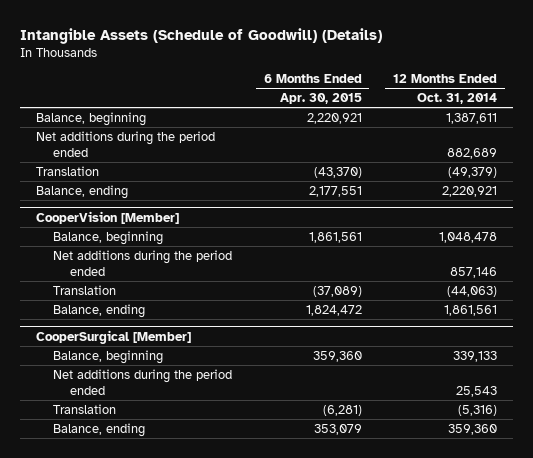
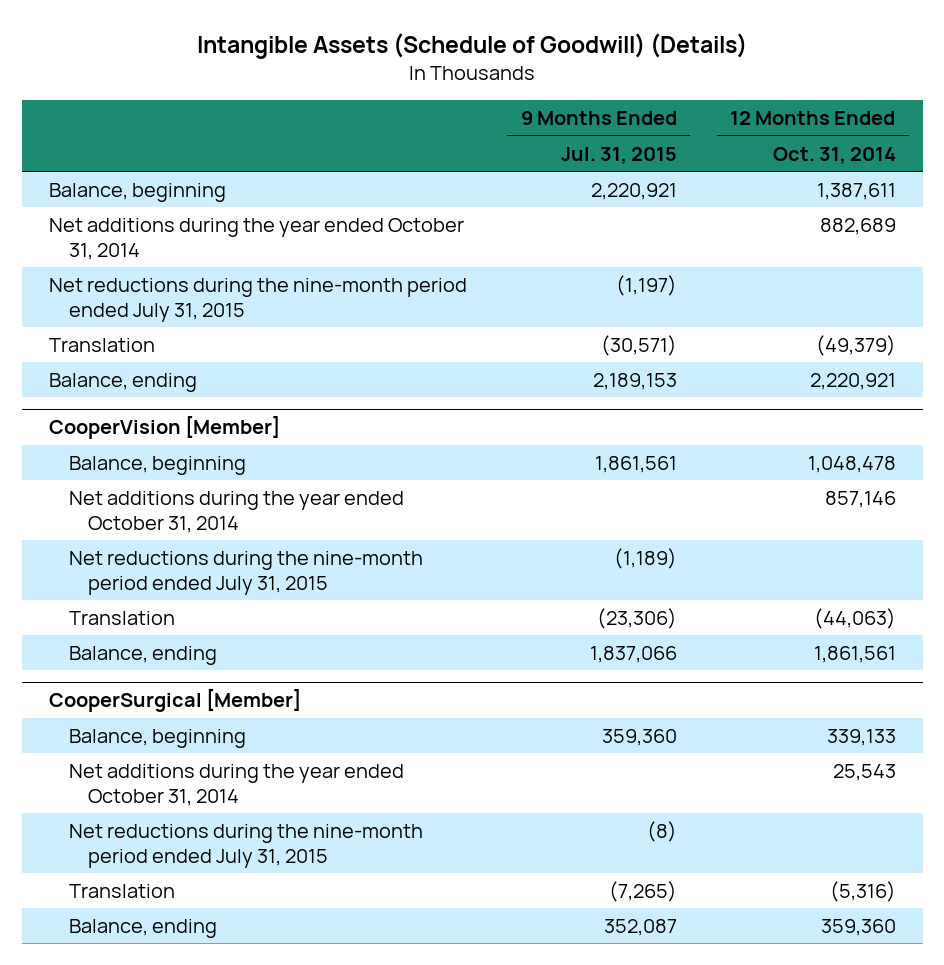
- | 6 Months Ended Apr. 30, 2015 | 12 Months Ended Oct. 31, 2014
+ | 9 Months Ended Jul. 31, 2015 | 12 Months Ended Oct. 31, 2014
- Net additions during the period ended | | 882,689
+ Net additions during the year ended October 31, 2014 | | 882,689
+ Net reductions during the nine-month period ended July 31, 2015 | (1,197) |
@ CooperVision [Member]
- Net additions during the period ended | | 857,146
+ Net additions during the year ended October 31, 2014 | | 857,146
+ Net reductions during the nine-month period ended July 31, 2015 | (1,189) |
@ CooperSurgical [Member]
- Net additions during the period ended | | 25,543
+ Net additions during the year ended October 31, 2014 | | 25,543
+ Net reductions during the nine-month period ended July 31, 2015 | (8) |

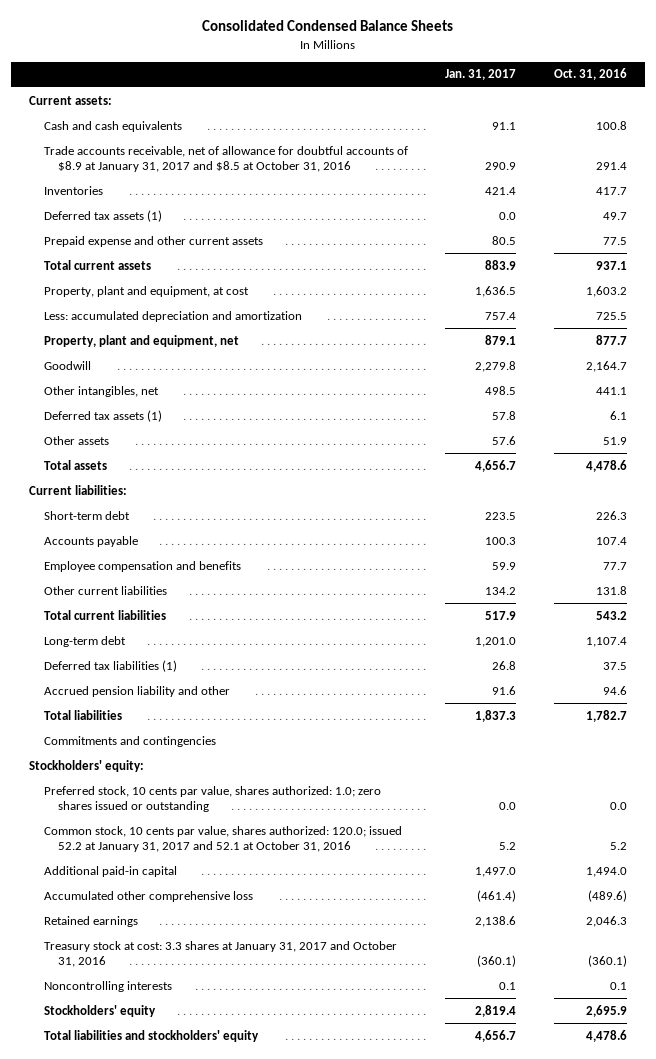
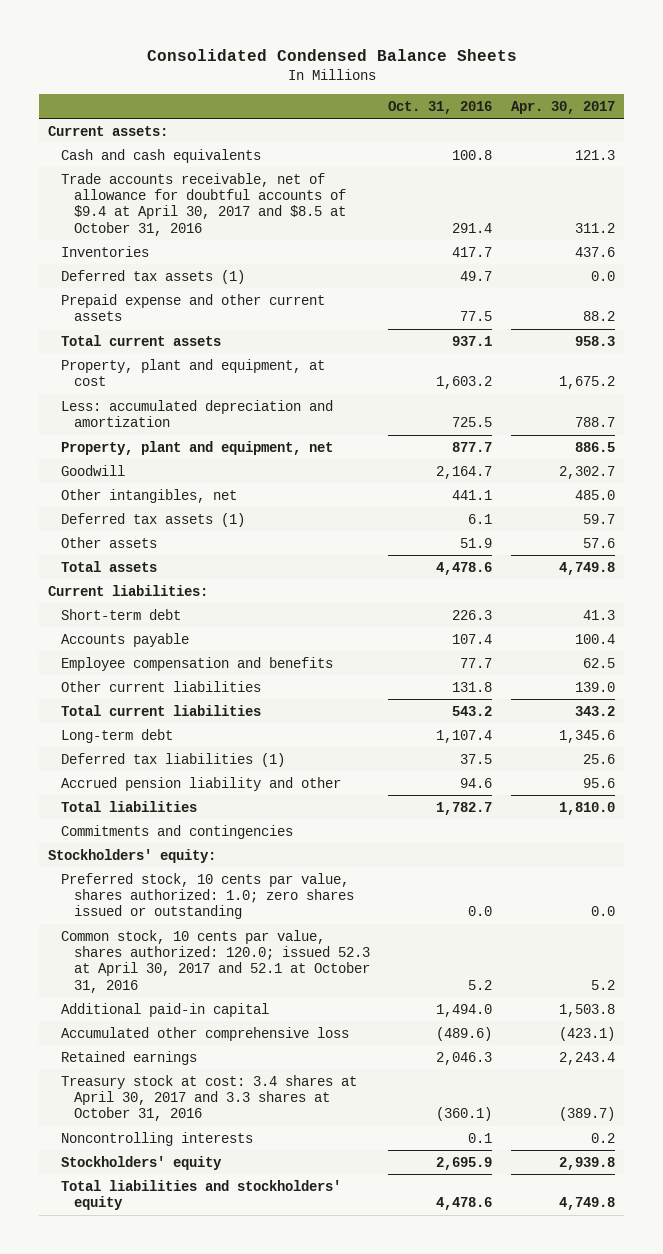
- | Jan. 31, 2017 | Oct. 31, 2016
+ | Oct. 31, 2016 | Apr. 30, 2017
- Trade accounts receivable, net of allowance for doubtful accounts of $8.9 at January 31, 2017 and $8.5 at October 31, 2016 | 290.9 | 291.4
+ Trade accounts receivable, net of allowance for doubtful accounts of $9.4 at April 30, 2017 and $8.5 at October 31, 2016 | 291.4 | 311.2
- Common stock, 10 cents par value, shares authorized: 120.0; issued 52.2 at January 31, 2017 and 52.1 at October 31, 2016 | 5.2 | 5.2
+ Common stock, 10 cents par value, shares authorized: 120.0; issued 52.3 at April 30, 2017 and 52.1 at October 31, 2016 | 5.2 | 5.2
- Treasury stock at cost: 3.3 shares at January 31, 2017 and October 31, 2016 | (360.1) | (360.1)
+ Treasury stock at cost: 3.4 shares at April 30, 2017 and 3.3 shares at October 31, 2016 | (360.1) | (389.7)

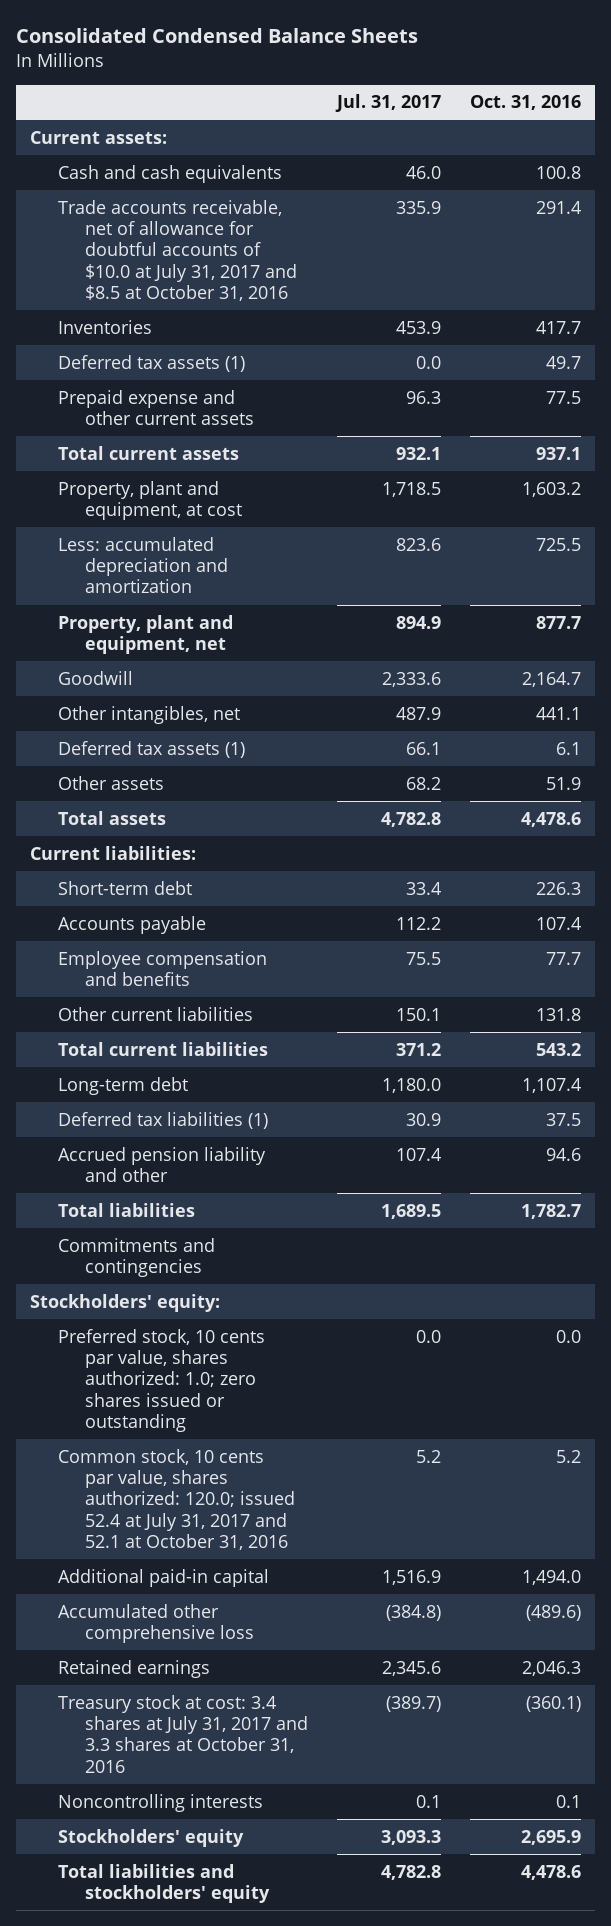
- | Oct. 31, 2016 | Apr. 30, 2017
+ | Jul. 31, 2017 | Oct. 31, 2016
- Trade accounts receivable, net of allowance for doubtful accounts of $9.4 at April 30, 2017 and $8.5 at October 31, 2016 | 291.4 | 311.2
+ Trade accounts receivable, net of allowance for doubtful accounts of $10.0 at July 31, 2017 and $8.5 at October 31, 2016 | 335.9 | 291.4
- Common stock, 10 cents par value, shares authorized: 120.0; issued 52.3 at April 30, 2017 and 52.1 at October 31, 2016 | 5.2 | 5.2
+ Common stock, 10 cents par value, shares authorized: 120.0; issued 52.4 at July 31, 2017 and 52.1 at October 31, 2016 | 5.2 | 5.2
- Treasury stock at cost: 3.4 shares at April 30, 2017 and 3.3 shares at October 31, 2016 | (360.1) | (389.7)
+ Treasury stock at cost: 3.4 shares at July 31, 2017 and 3.3 shares at October 31, 2016 | (389.7) | (360.1)

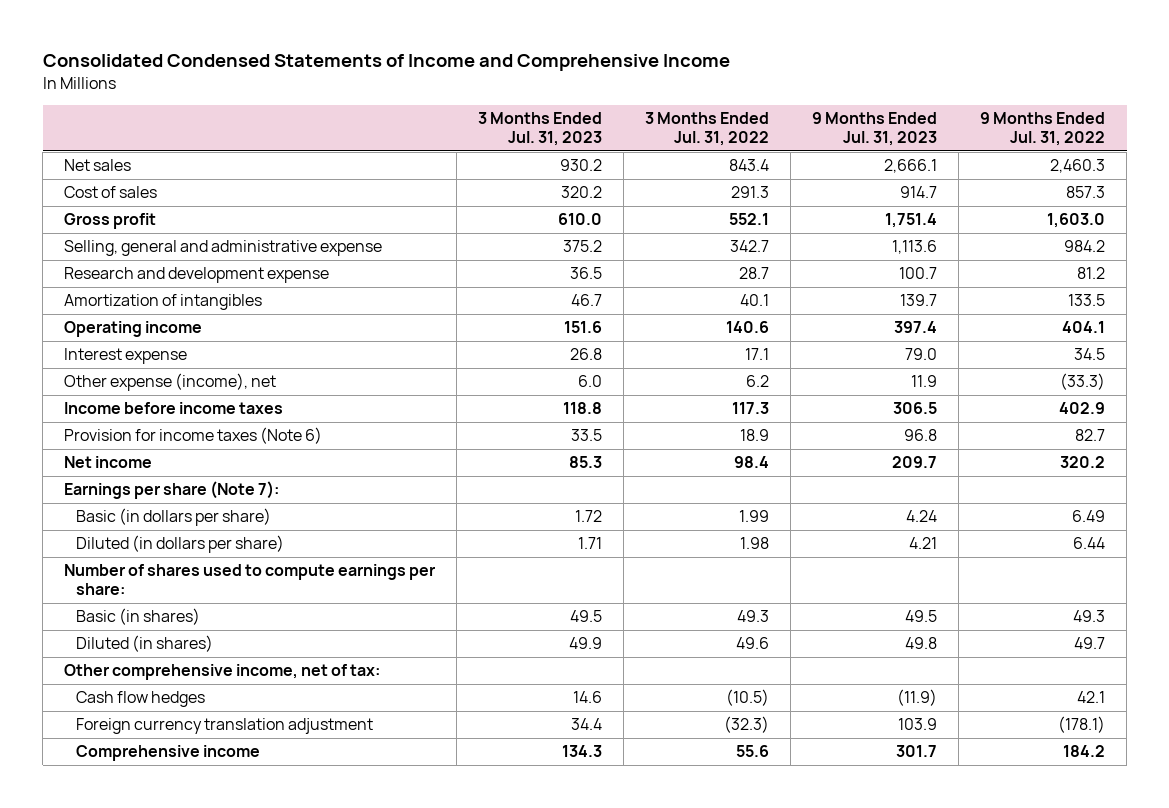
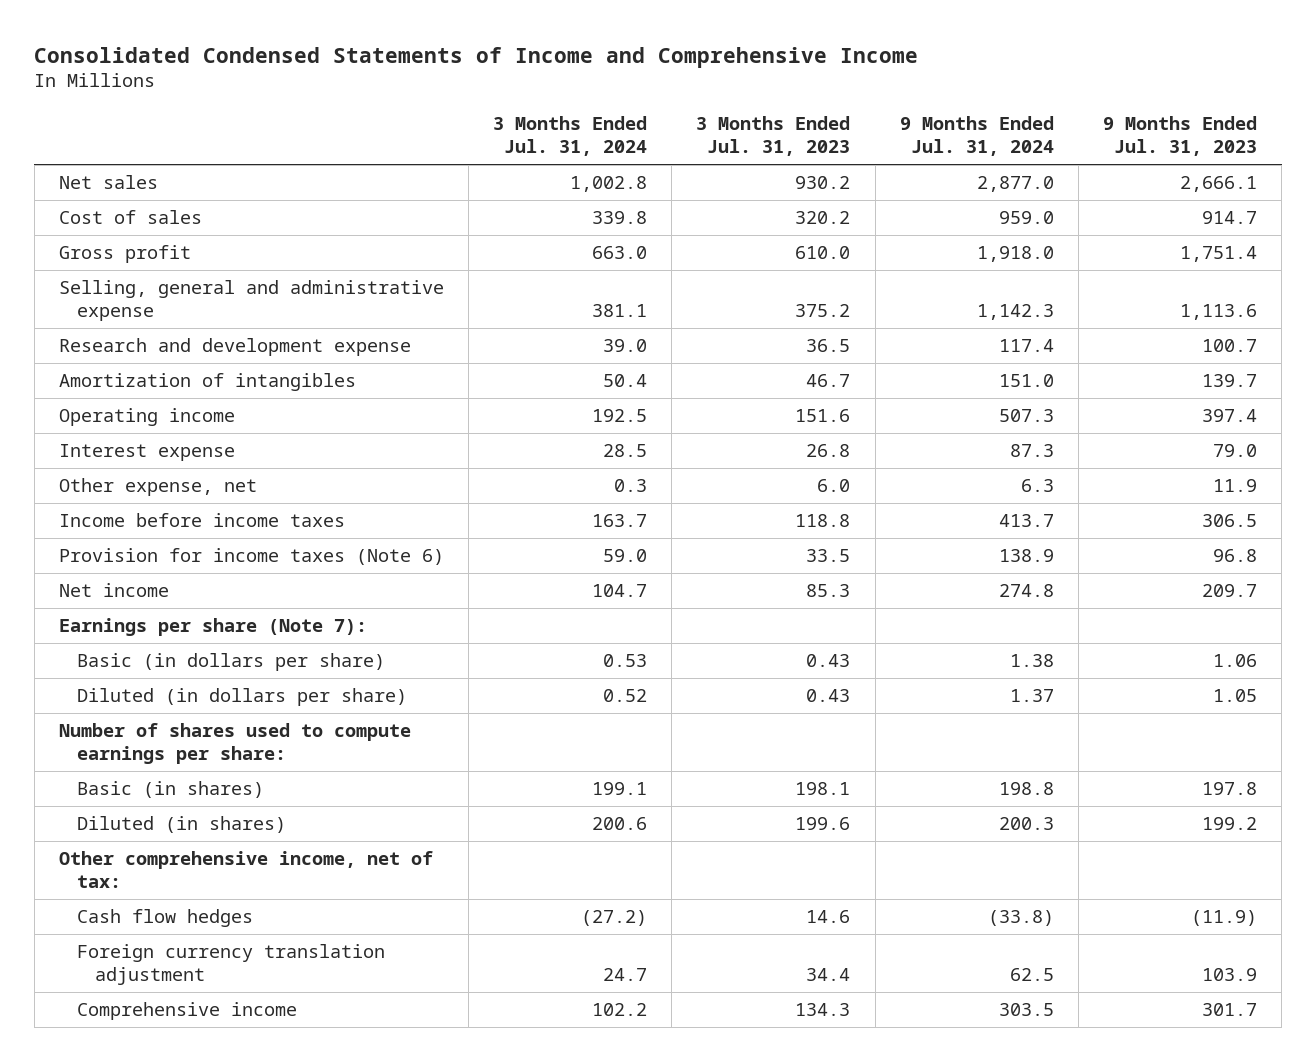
- | 3 Months Ended Jul. 31, 2023 | 3 Months Ended Jul. 31, 2022 | 9 Months Ended Jul. 31, 2023 | 9 Months Ended Jul. 31, 2022
+ | 3 Months Ended Jul. 31, 2024 | 3 Months Ended Jul. 31, 2023 | 9 Months Ended Jul. 31, 2024 | 9 Months Ended Jul. 31, 2023
- Other expense (income), net | 6.0 | 6.2 | 11.9 | (33.3)
+ Other expense, net | 0.3 | 6.0 | 6.3 | 11.9
- Basic (in dollars per share) | 1.72 | 1.99 | 4.24 | 6.49
- Diluted (in dollars per share) | 1.71 | 1.98 | 4.21 | 6.44
+ Basic (in dollars per share) | 0.53 | 0.43 | 1.38 | 1.06
+ Diluted (in dollars per share) | 0.52 | 0.43 | 1.37 | 1.05
- Basic (in shares) | 49.5 | 49.3 | 49.5 | 49.3
- Diluted (in shares) | 49.9 | 49.6 | 49.8 | 49.7
+ Basic (in shares) | 199.1 | 198.1 | 198.8 | 197.8
+ Diluted (in shares) | 200.6 | 199.6 | 200.3 | 199.2

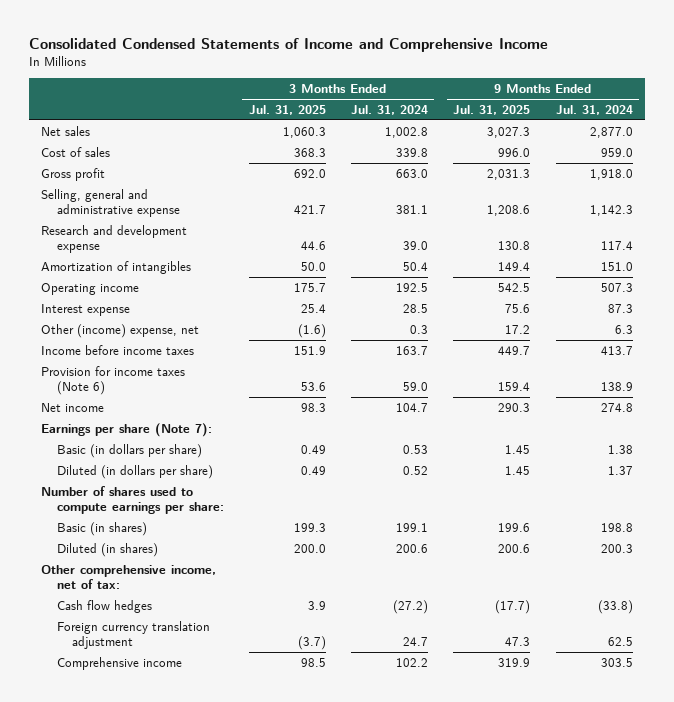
- | 3 Months Ended Jul. 31, 2024 | 3 Months Ended Jul. 31, 2023 | 9 Months Ended Jul. 31, 2024 | 9 Months Ended Jul. 31, 2023
+ | 3 Months Ended Jul. 31, 2025 | 3 Months Ended Jul. 31, 2024 | 9 Months Ended Jul. 31, 2025 | 9 Months Ended Jul. 31, 2024
- Other expense, net | 0.3 | 6.0 | 6.3 | 11.9
+ Other (income) expense, net | (1.6) | 0.3 | 17.2 | 6.3

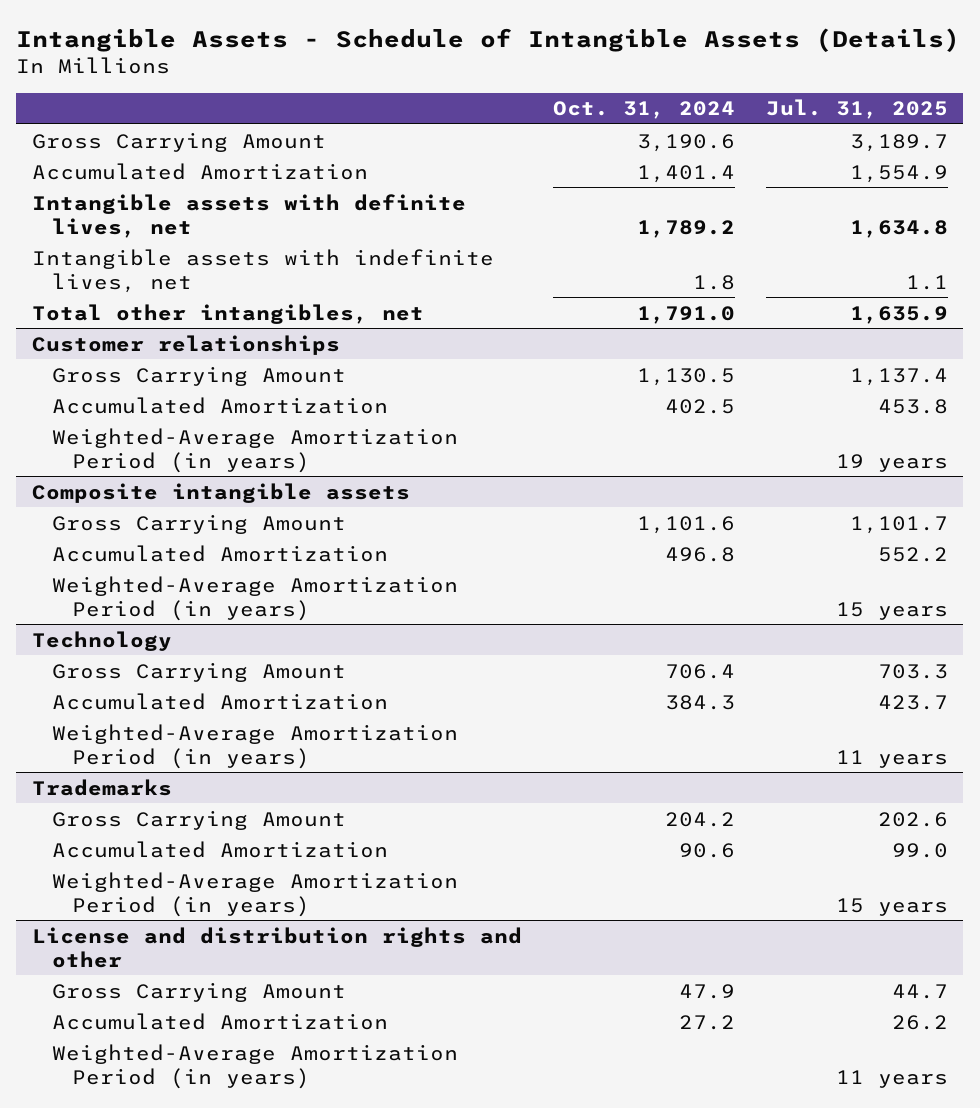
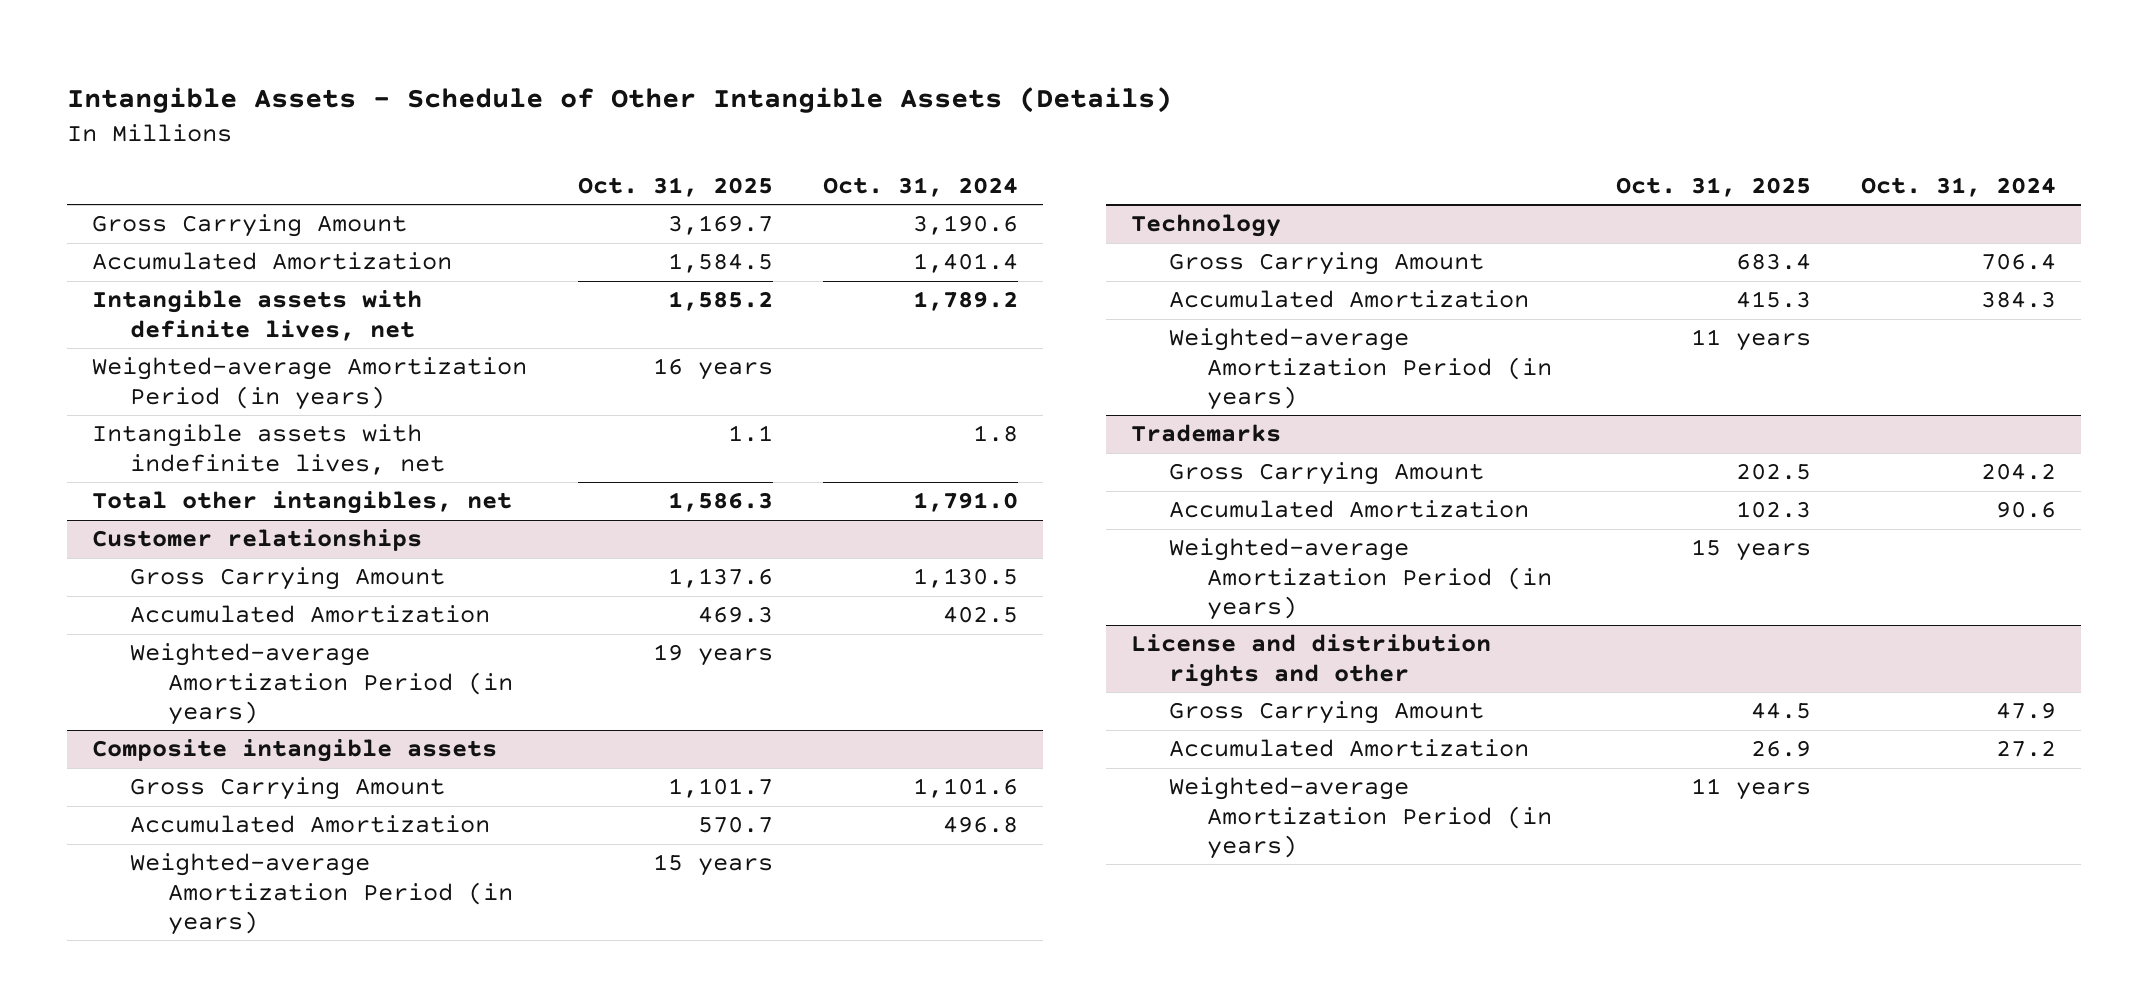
- Intangible Assets - Schedule of Intangible Assets (Details)
+ Intangible Assets - Schedule of Other Intangible Assets (Details)
- | Oct. 31, 2024 | Jul. 31, 2025
+ | Oct. 31, 2025 | Oct. 31, 2024
+ Weighted-average Amortization Period (in years) | 16 years |
@ Customer relationships
- Weighted-Average Amortization Period (in years) | | 19 years
+ Weighted-average Amortization Period (in years) | 19 years |
@ Composite intangible assets
- Weighted-Average Amortization Period (in years) | | 15 years
+ Weighted-average Amortization Period (in years) | 15 years |
@ Technology
- Weighted-Average Amortization Period (in years) | | 11 years
+ Weighted-average Amortization Period (in years) | 11 years |
@ Trademarks
- Weighted-Average Amortization Period (in years) | | 15 years
+ Weighted-average Amortization Period (in years) | 15 years |
@ License and distribution rights and other
- Weighted-Average Amortization Period (in years) | | 11 years
+ Weighted-average Amortization Period (in years) | 11 years |

